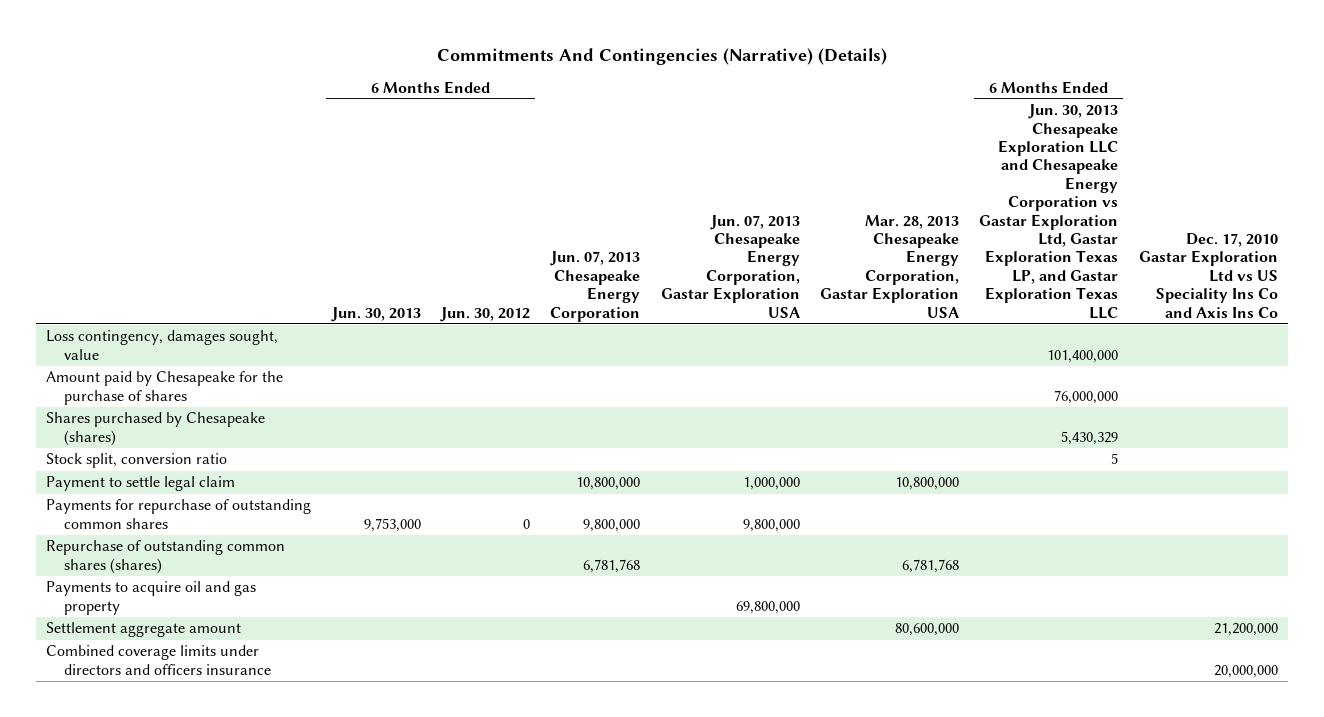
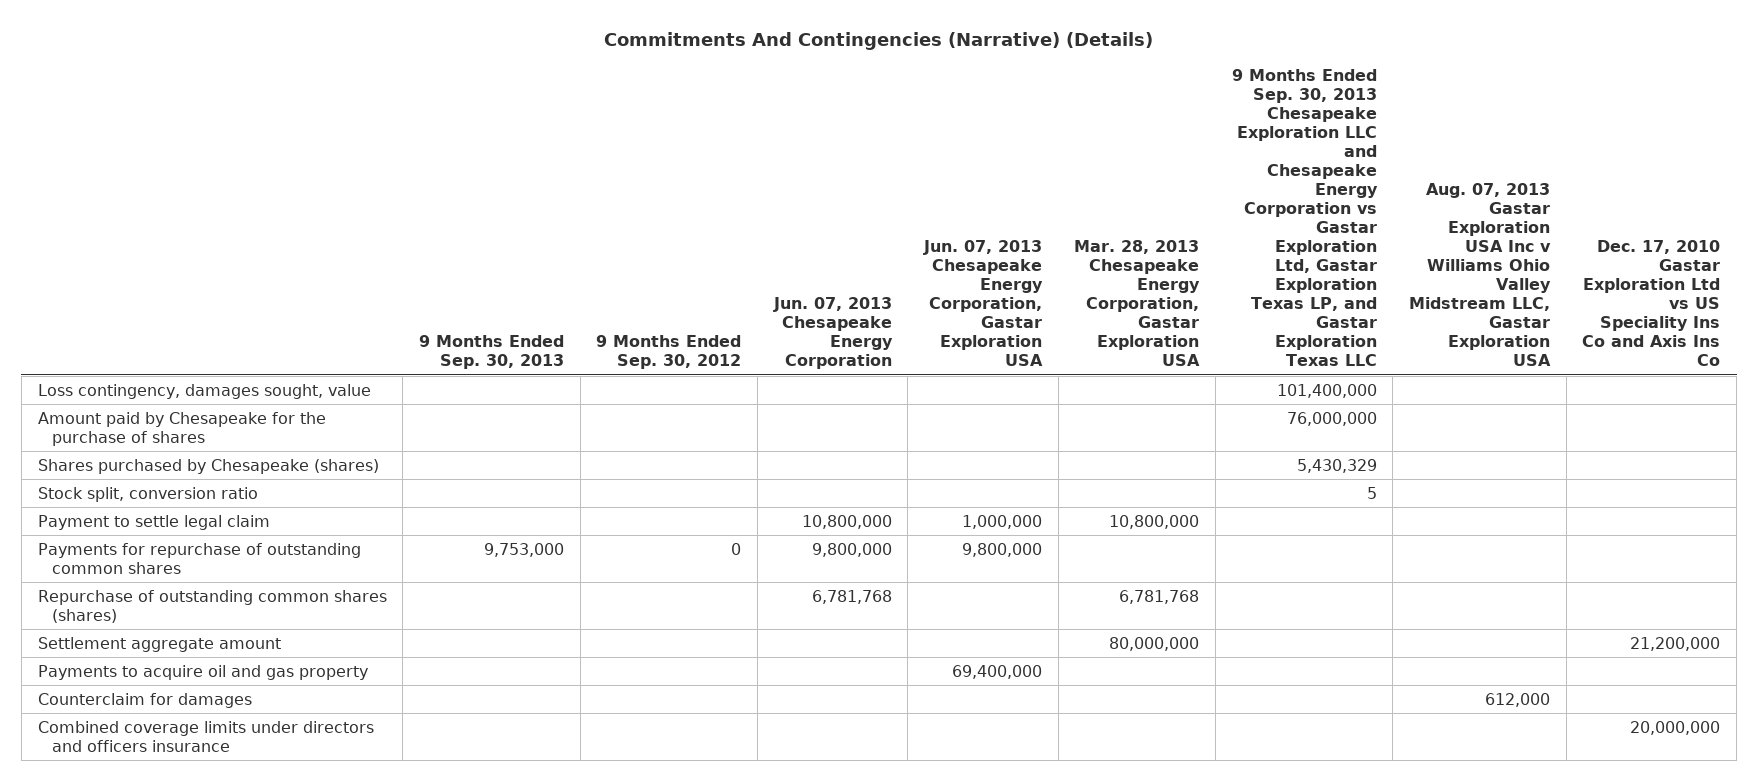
- | 6 Months Ended Jun. 30, 2013 | 6 Months Ended Jun. 30, 2012 | Jun. 07, 2013 Chesapeake Energy Corporation | Jun. 07, 2013 Chesapeake Energy Corporation, Gastar Exploration USA | Mar. 28, 2013 Chesapeake Energy Corporation, Gastar Exploration USA | 6 Months Ended Jun. 30, 2013 Chesapeake Exploration LLC and Chesapeake Energy Corporation vs Gastar Exploration Ltd, Gastar Exploration Texas LP, and Gastar Exploration Texas LLC | Dec. 17, 2010 Gastar Exploration Ltd vs US Speciality Ins Co and Axis Ins Co
+ | 9 Months Ended Sep. 30, 2013 | 9 Months Ended Sep. 30, 2012 | Jun. 07, 2013 Chesapeake Energy Corporation | Jun. 07, 2013 Chesapeake Energy Corporation, Gastar Exploration USA | Mar. 28, 2013 Chesapeake Energy Corporation, Gastar Exploration USA | 9 Months Ended Sep. 30, 2013 Chesapeake Exploration LLC and Chesapeake Energy Corporation vs Gastar Exploration Ltd, Gastar Exploration Texas LP, and Gastar Exploration Texas LLC | Aug. 07, 2013 Gastar Exploration USA Inc v Williams Ohio Valley Midstream LLC, Gastar Exploration USA | Dec. 17, 2010 Gastar Exploration Ltd vs US Speciality Ins Co and Axis Ins Co
- Payments to acquire oil and gas property | | | | 69,800,000 | | |
- Settlement aggregate amount | | | | | 80,600,000 | | 21,200,000
+ Settlement aggregate amount | | | | | 80,000,000 | | | 21,200,000
+ Payments to acquire oil and gas property | | | | 69,400,000 | | | |
+ Counterclaim for damages | | | | | | | 612,000 |

